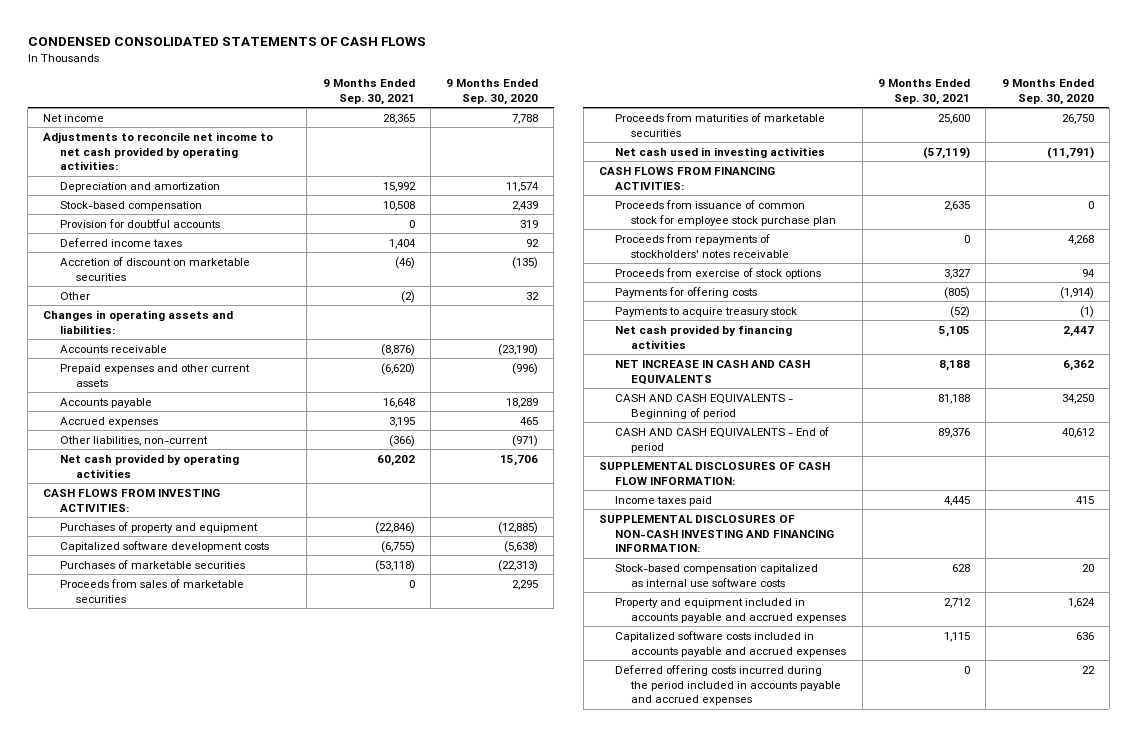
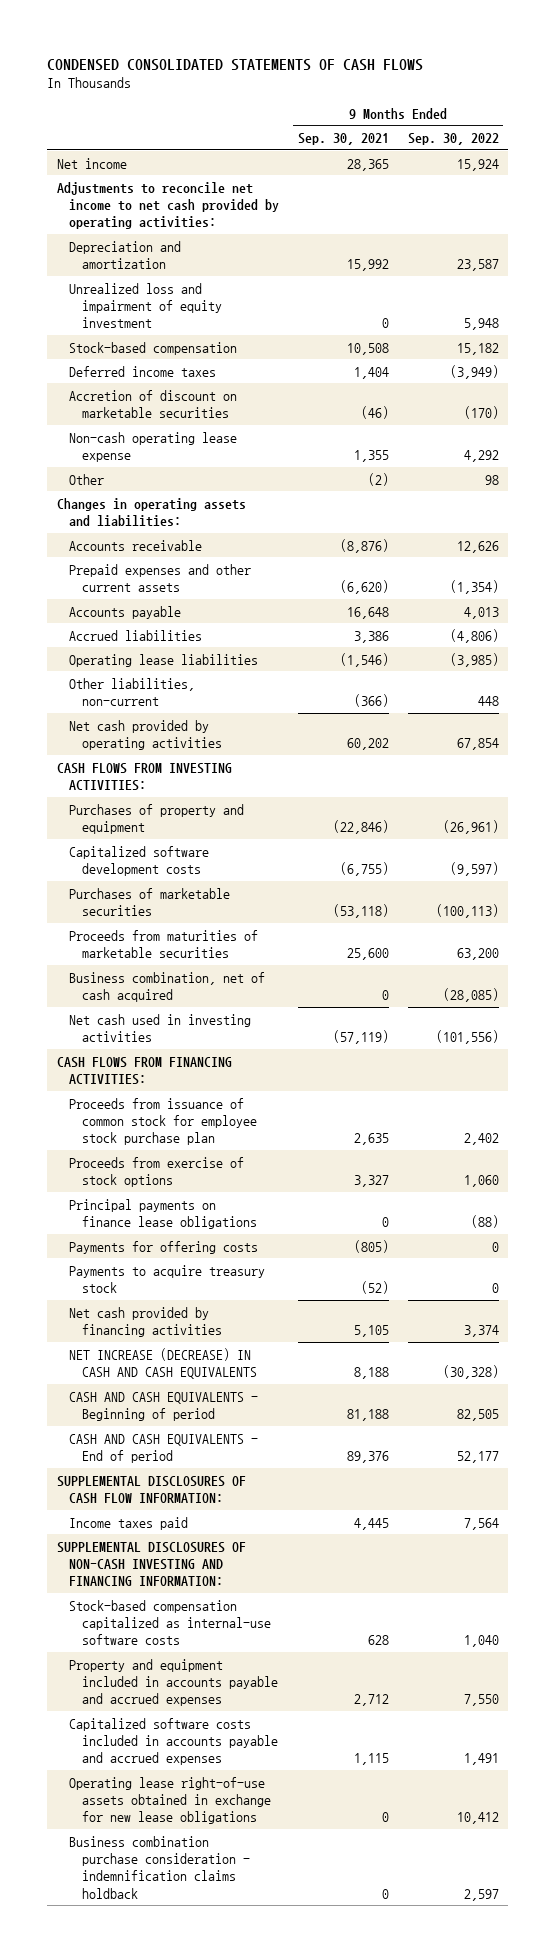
- | 9 Months Ended Sep. 30, 2021 | 9 Months Ended Sep. 30, 2020
+ | 9 Months Ended Sep. 30, 2021 | 9 Months Ended Sep. 30, 2022
+ Unrealized loss and impairment of equity investment | 0 | 5,948
- Provision for doubtful accounts | 0 | 319
+ Non-cash operating lease expense | 1,355 | 4,292
- Accrued expenses | 3,195 | 465
+ Accrued liabilities | 3,386 | (4,806)
+ Operating lease liabilities | (1,546) | (3,985)
- Proceeds from sales of marketable securities | 0 | 2,295
+ Business combination, net of cash acquired | 0 | (28,085)
- Proceeds from repayments of stockholders' notes receivable | 0 | 4,268
+ Principal payments on finance lease obligations | 0 | (88)
- NET INCREASE IN CASH AND CASH EQUIVALENTS | 8,188 | 6,362
+ NET INCREASE (DECREASE) IN CASH AND CASH EQUIVALENTS | 8,188 | (30,328)
- Stock-based compensation capitalized as internal use software costs | 628 | 20
+ Stock-based compensation capitalized as internal-use software costs | 628 | 1,040
- Deferred offering costs incurred during the period included in accounts payable and accrued expenses | 0 | 22
+ Operating lease right-of-use assets obtained in exchange for new lease obligations | 0 | 10,412
+ Business combination purchase consideration - indemnification claims holdback | 0 | 2,597

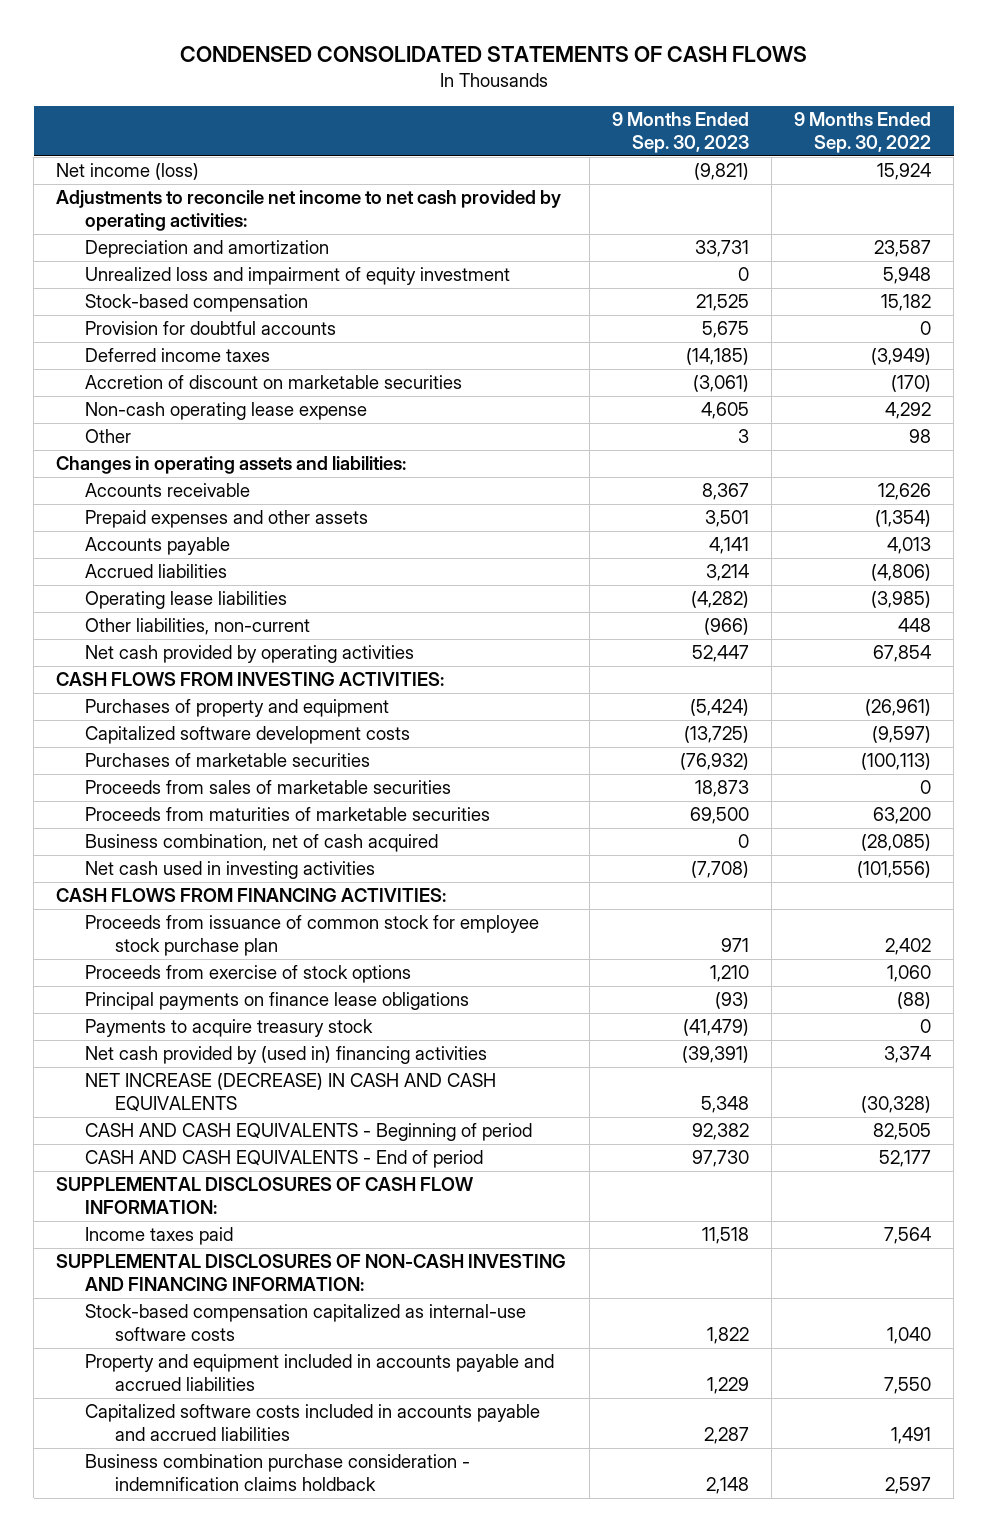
- | 9 Months Ended Sep. 30, 2021 | 9 Months Ended Sep. 30, 2022
+ | 9 Months Ended Sep. 30, 2023 | 9 Months Ended Sep. 30, 2022
- Net income | 28,365 | 15,924
+ Net income (loss) | (9,821) | 15,924
+ Provision for doubtful accounts | 5,675 | 0
- Prepaid expenses and other current assets | (6,620) | (1,354)
+ Prepaid expenses and other assets | 3,501 | (1,354)
+ Proceeds from sales of marketable securities | 18,873 | 0
- Payments for offering costs | (805) | 0
- Net cash provided by financing activities | 5,105 | 3,374
+ Net cash provided by (used in) financing activities | (39,391) | 3,374
- Property and equipment included in accounts payable and accrued expenses | 2,712 | 7,550
- Capitalized software costs included in accounts payable and accrued expenses | 1,115 | 1,491
- Operating lease right-of-use assets obtained in exchange for new lease obligations | 0 | 10,412
+ Property and equipment included in accounts payable and accrued liabilities | 1,229 | 7,550
+ Capitalized software costs included in accounts payable and accrued liabilities | 2,287 | 1,491

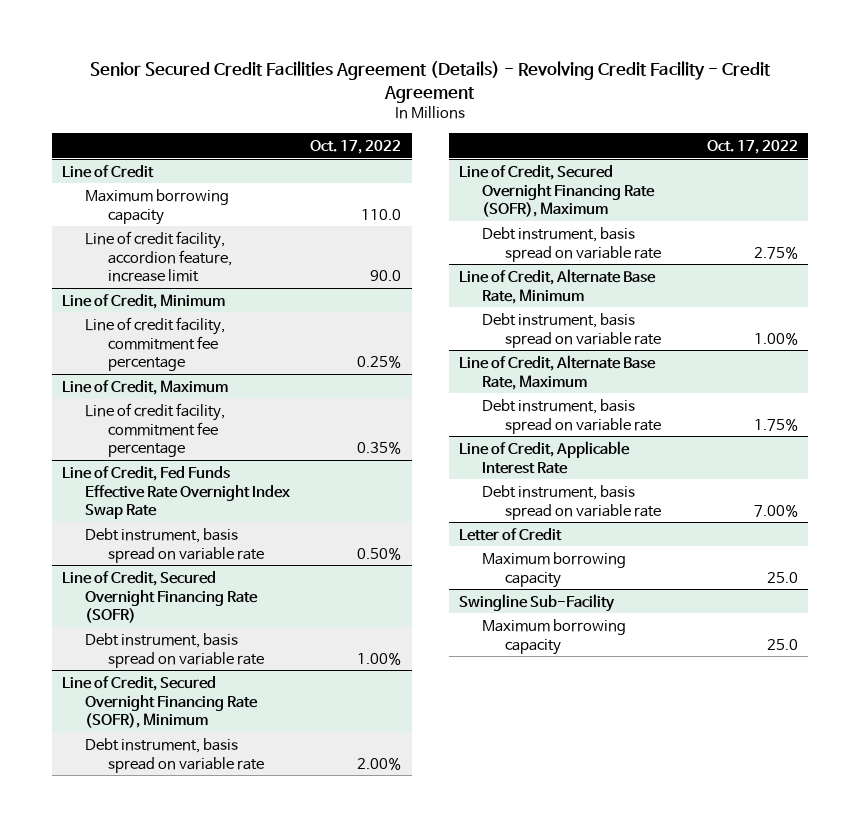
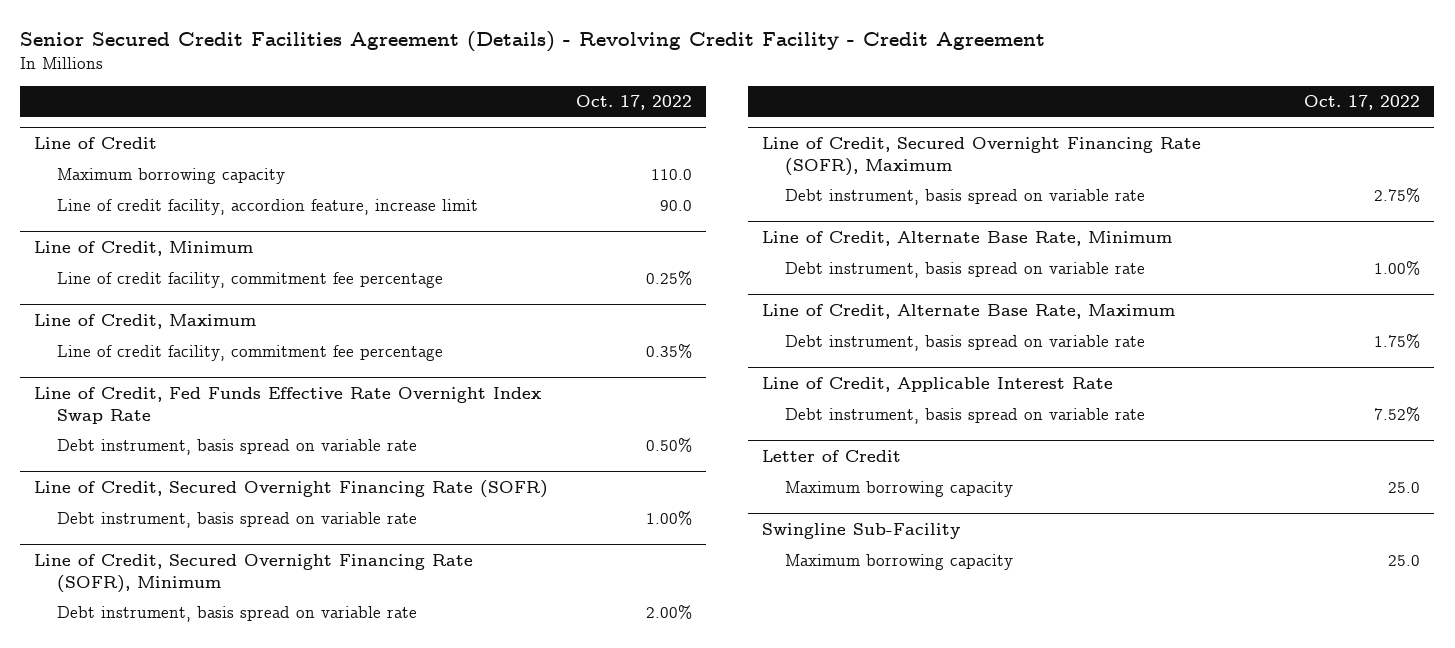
@ Line of Credit, Applicable Interest Rate
- Debt instrument, basis spread on variable rate | 7.00%
+ Debt instrument, basis spread on variable rate | 7.52%

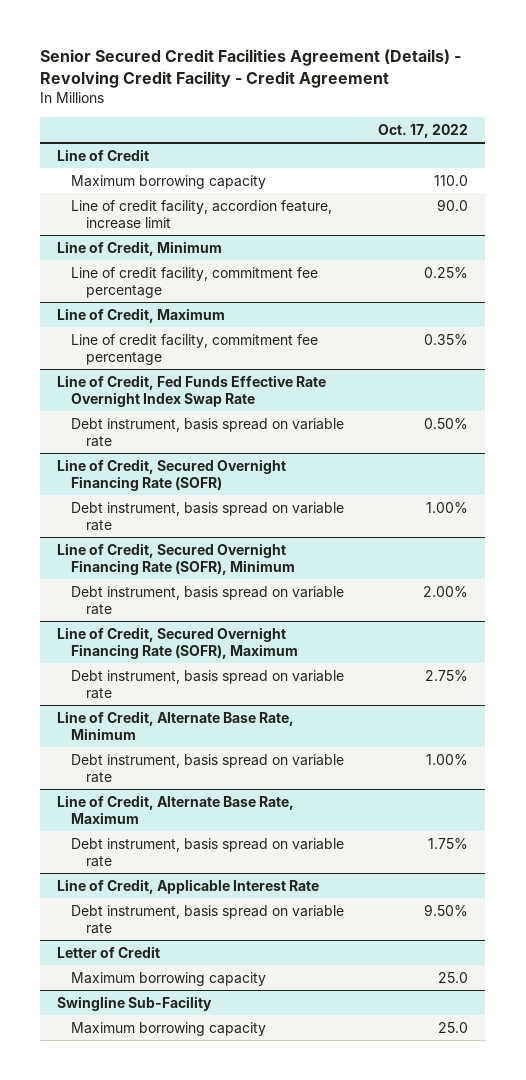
@ Line of Credit, Applicable Interest Rate
- Debt instrument, basis spread on variable rate | 7.52%
+ Debt instrument, basis spread on variable rate | 9.50%

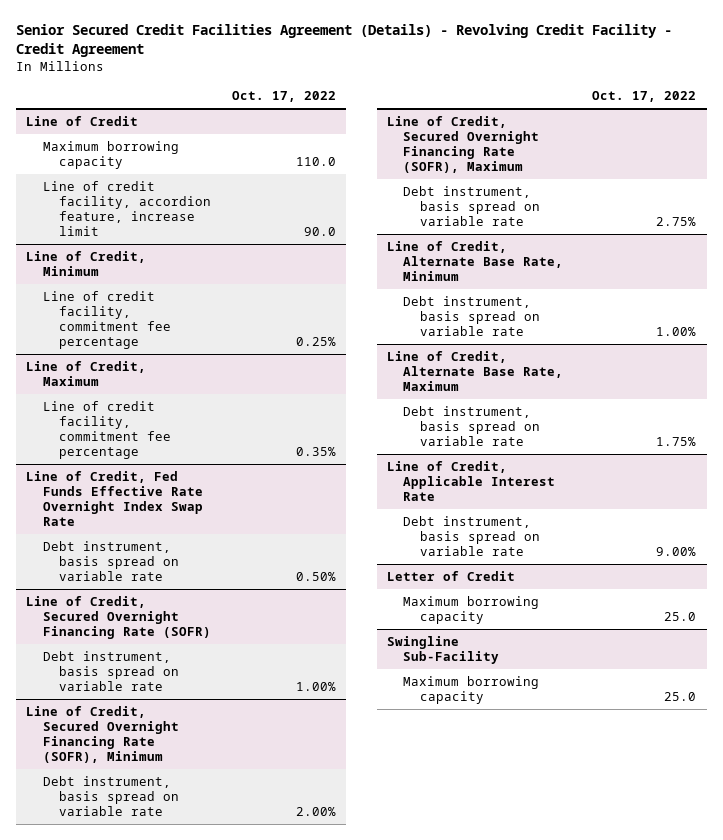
@ Line of Credit, Applicable Interest Rate
- Debt instrument, basis spread on variable rate | 9.50%
+ Debt instrument, basis spread on variable rate | 9.00%

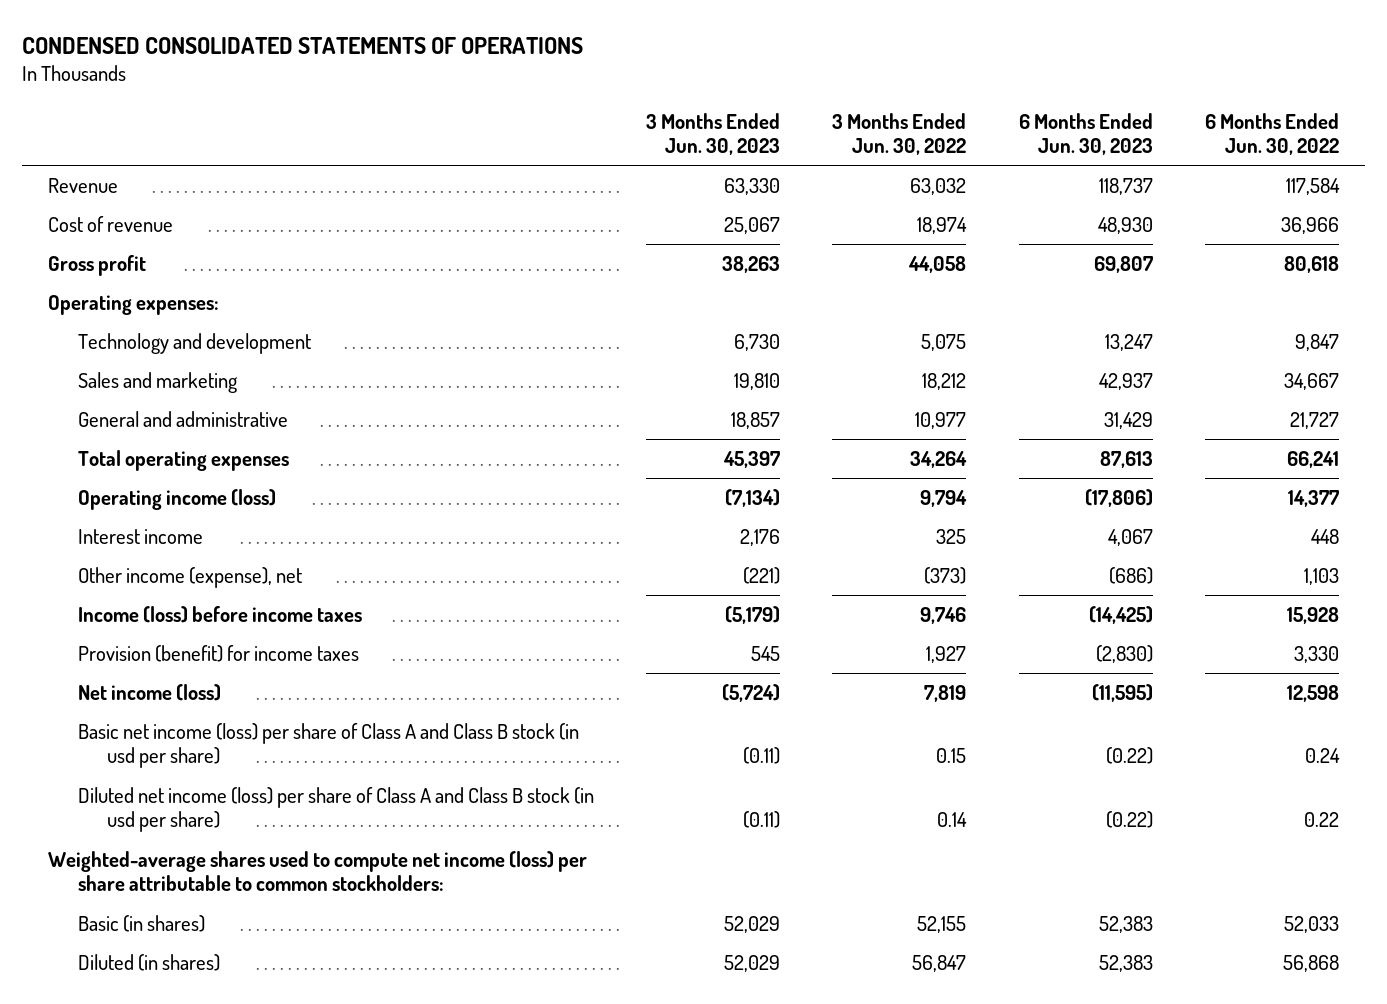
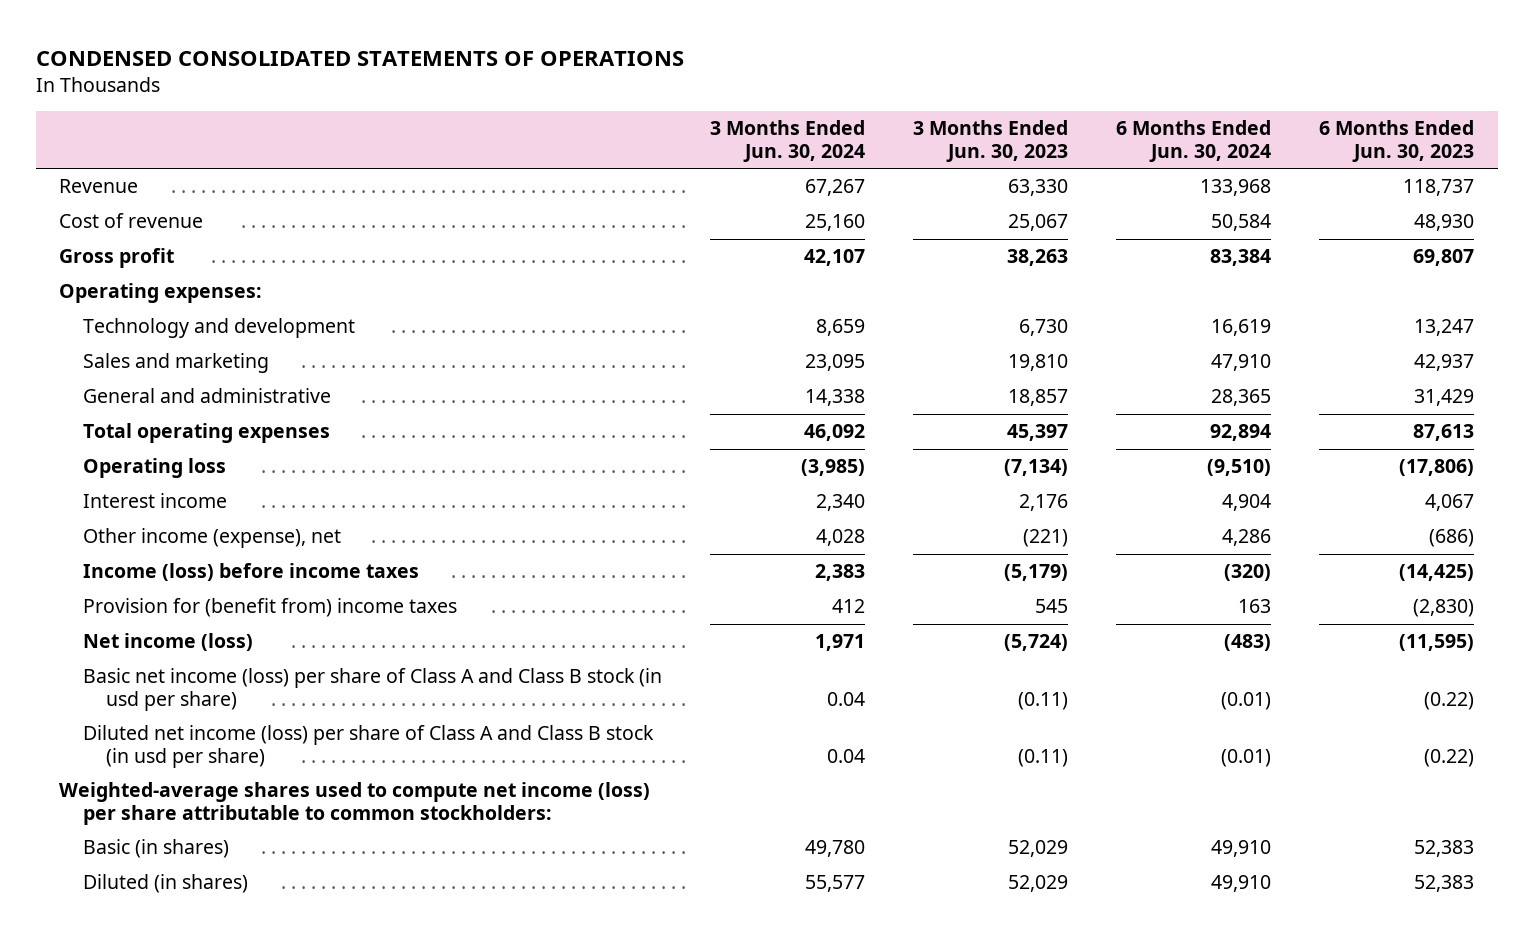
- | 3 Months Ended Jun. 30, 2023 | 3 Months Ended Jun. 30, 2022 | 6 Months Ended Jun. 30, 2023 | 6 Months Ended Jun. 30, 2022
+ | 3 Months Ended Jun. 30, 2024 | 3 Months Ended Jun. 30, 2023 | 6 Months Ended Jun. 30, 2024 | 6 Months Ended Jun. 30, 2023
- Operating income (loss) | (7,134) | 9,794 | (17,806) | 14,377
+ Operating loss | (3,985) | (7,134) | (9,510) | (17,806)
- Provision (benefit) for income taxes | 545 | 1,927 | (2,830) | 3,330
+ Provision for (benefit from) income taxes | 412 | 545 | 163 | (2,830)

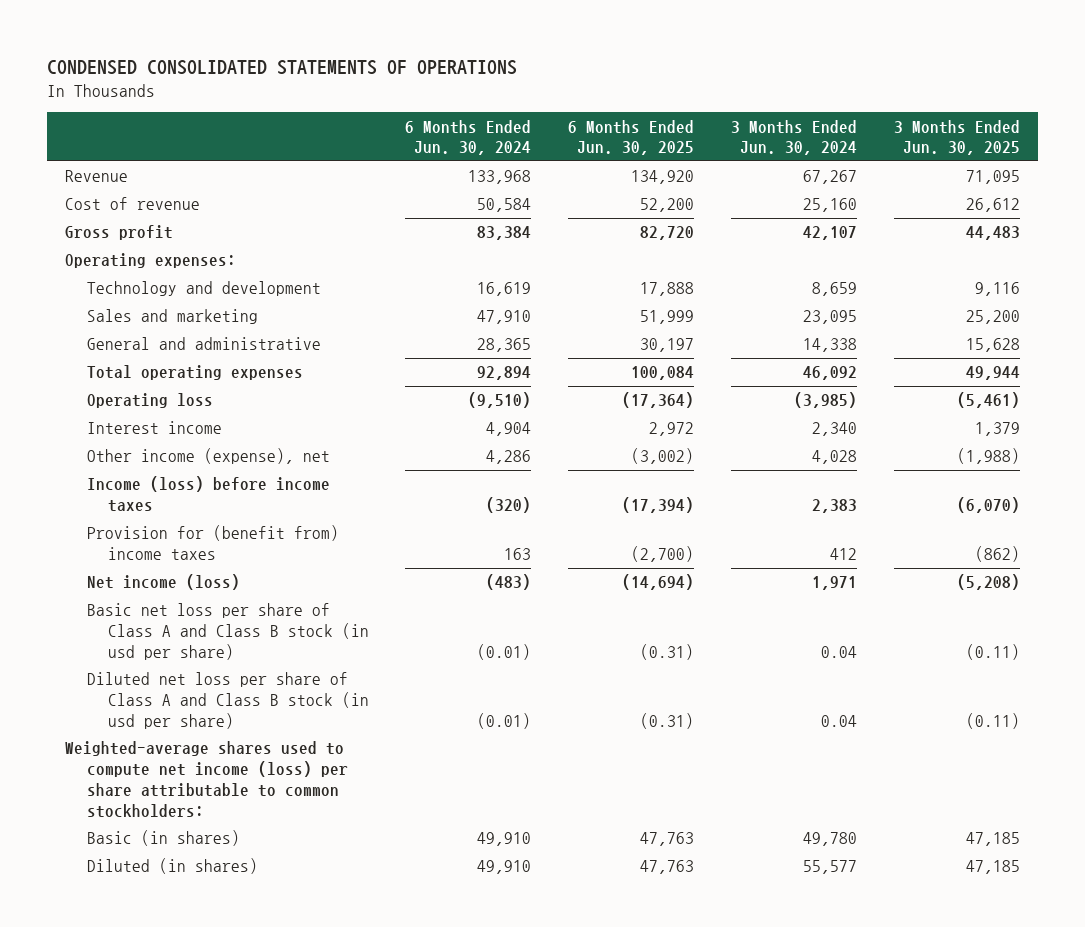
- | 3 Months Ended Jun. 30, 2024 | 3 Months Ended Jun. 30, 2023 | 6 Months Ended Jun. 30, 2024 | 6 Months Ended Jun. 30, 2023
+ | 6 Months Ended Jun. 30, 2024 | 6 Months Ended Jun. 30, 2025 | 3 Months Ended Jun. 30, 2024 | 3 Months Ended Jun. 30, 2025
- Basic net income (loss) per share of Class A and Class B stock (in usd per share) | 0.04 | (0.11) | (0.01) | (0.22)
- Diluted net income (loss) per share of Class A and Class B stock (in usd per share) | 0.04 | (0.11) | (0.01) | (0.22)
+ Basic net loss per share of Class A and Class B stock (in usd per share) | (0.01) | (0.31) | 0.04 | (0.11)
+ Diluted net loss per share of Class A and Class B stock (in usd per share) | (0.01) | (0.31) | 0.04 | (0.11)

